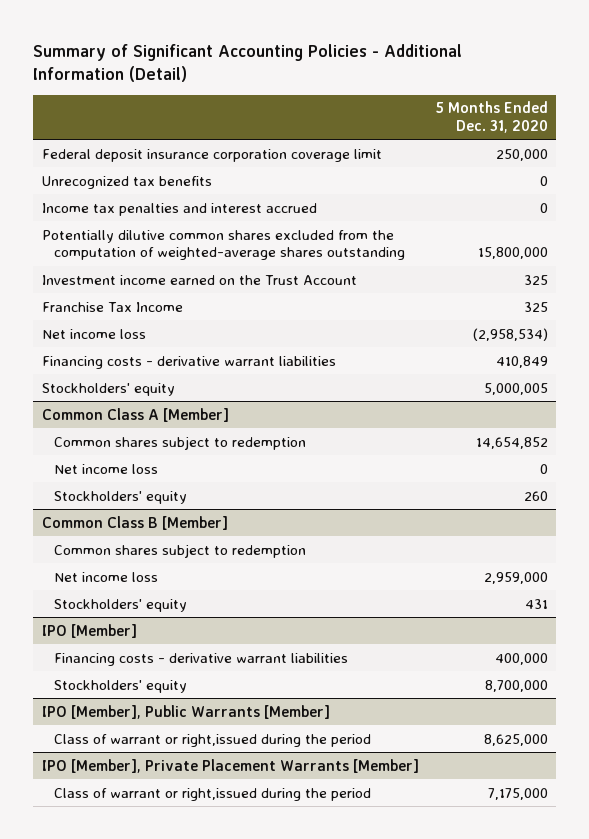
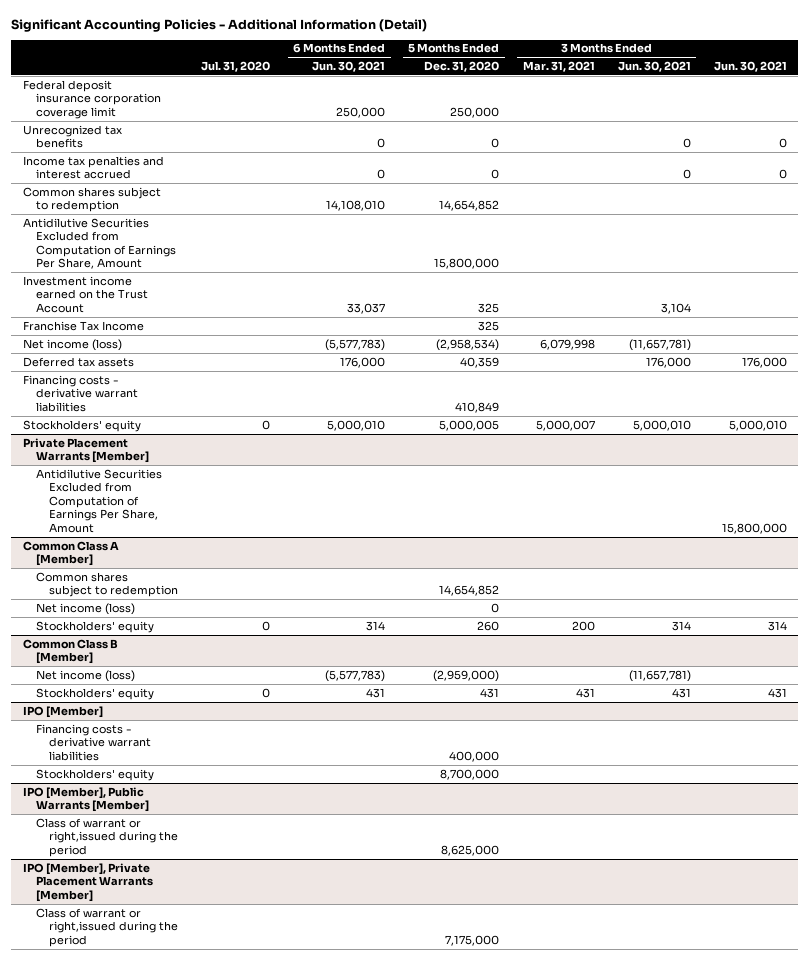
- Summary of Significant Accounting Policies - Additional Information (Detail)
+ Significant Accounting Policies - Additional Information (Detail)
- | 5 Months Ended Dec. 31, 2020
+ | Jul. 31, 2020 | 6 Months Ended Jun. 30, 2021 | 5 Months Ended Dec. 31, 2020 | 3 Months Ended Mar. 31, 2021 | 3 Months Ended Jun. 30, 2021 | Jun. 30, 2021
- Potentially dilutive common shares excluded from the computation of weighted-average shares outstanding | 15,800,000
+ Common shares subject to redemption | | 14,108,010 | 14,654,852 | | |
+ Antidilutive Securities Excluded from Computation of Earnings Per Share, Amount | | | 15,800,000 | | |
- Net income loss | (2,958,534)
+ Net income (loss) | | (5,577,783) | (2,958,534) | 6,079,998 | (11,657,781) |
+ Deferred tax assets | | 176,000 | 40,359 | | 176,000 | 176,000
+ Private Placement Warrants [Member]
+ Antidilutive Securities Excluded from Computation of Earnings Per Share, Amount | | | | | | 15,800,000
@ Common Class A [Member]
- Net income loss | 0
+ Net income (loss) | | | 0 | | |
@ Common Class B [Member]
- Common shares subject to redemption
- Net income loss | 2,959,000
+ Net income (loss) | | (5,577,783) | (2,959,000) | | (11,657,781) |

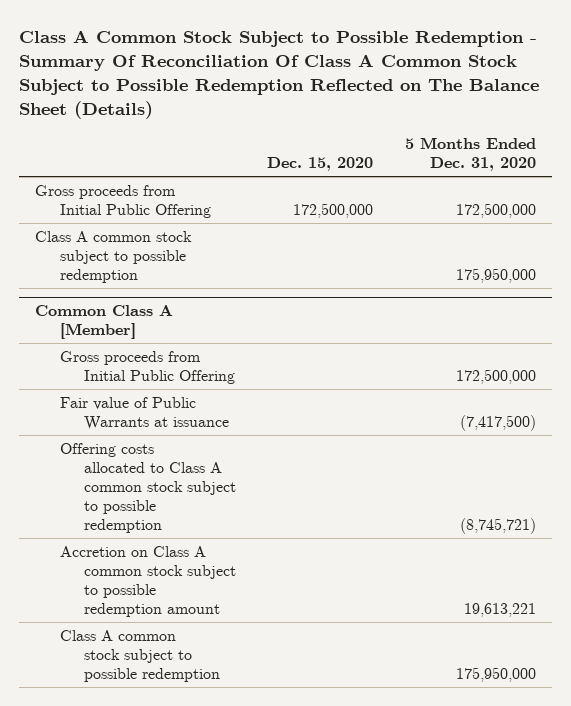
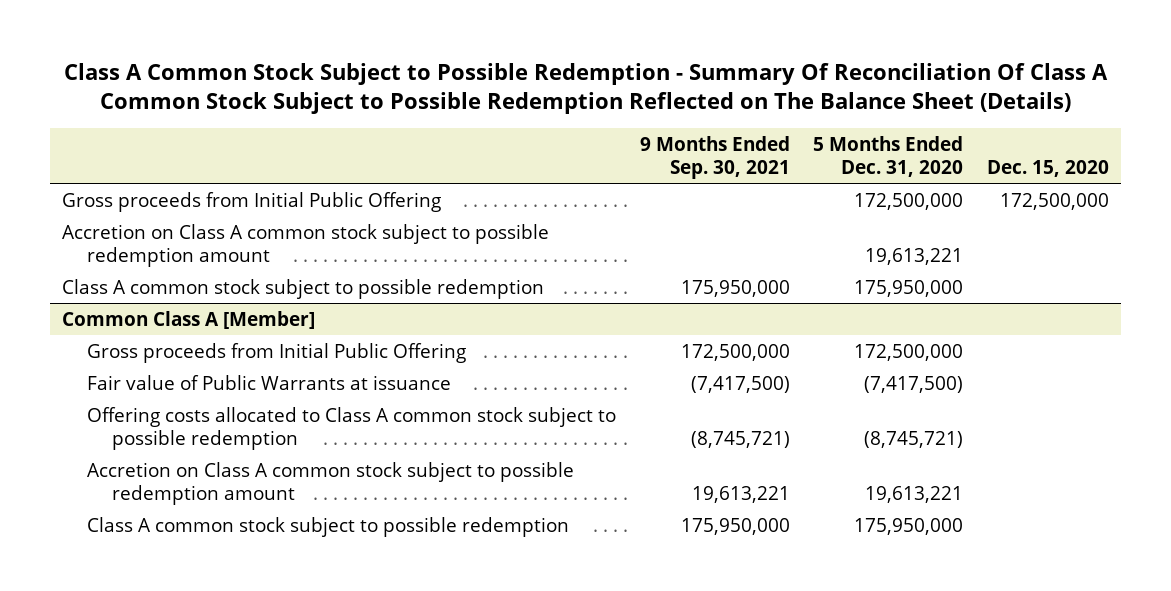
- | Dec. 15, 2020 | 5 Months Ended Dec. 31, 2020
+ | 9 Months Ended Sep. 30, 2021 | 5 Months Ended Dec. 31, 2020 | Dec. 15, 2020
+ Accretion on Class A common stock subject to possible redemption amount | | 19,613,221 |

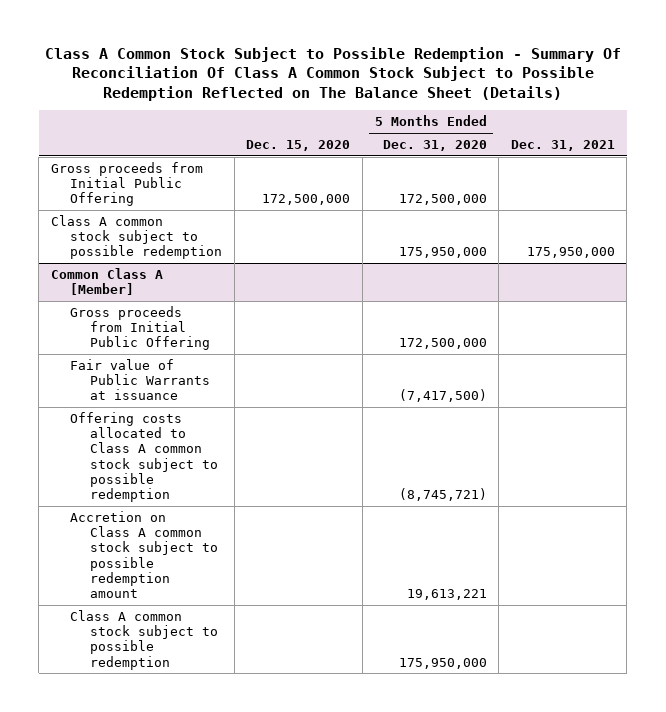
- | 9 Months Ended Sep. 30, 2021 | 5 Months Ended Dec. 31, 2020 | Dec. 15, 2020
+ | Dec. 15, 2020 | 5 Months Ended Dec. 31, 2020 | Dec. 31, 2021
- Accretion on Class A common stock subject to possible redemption amount | | 19,613,221 |

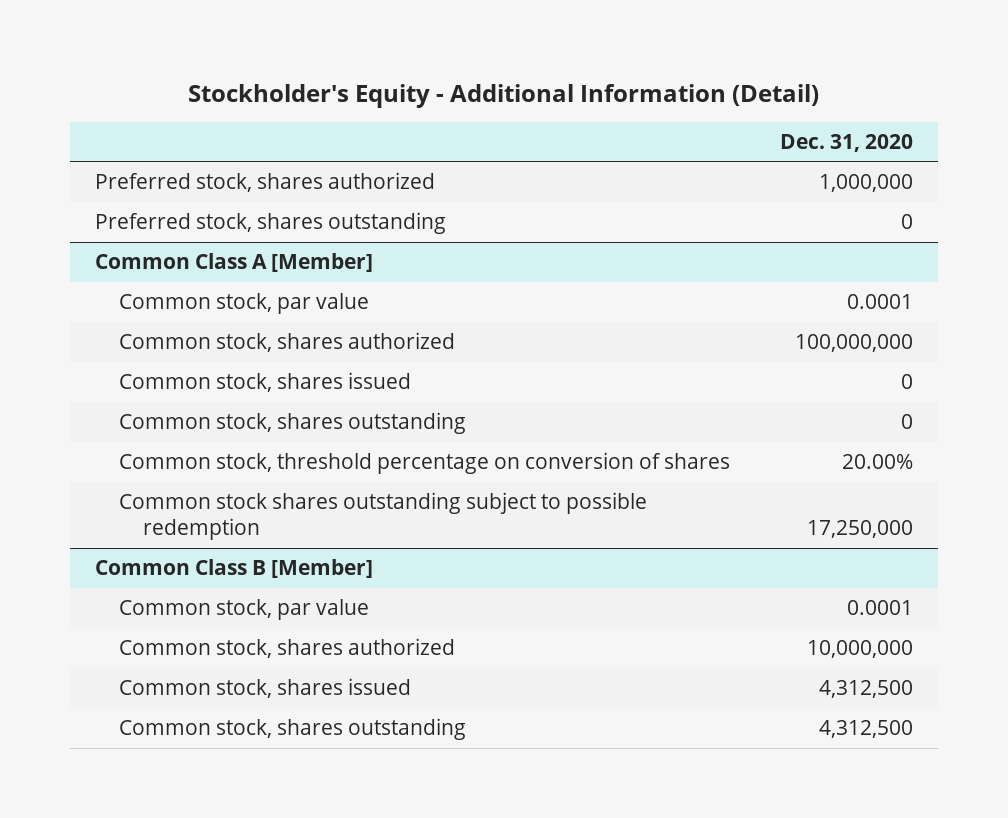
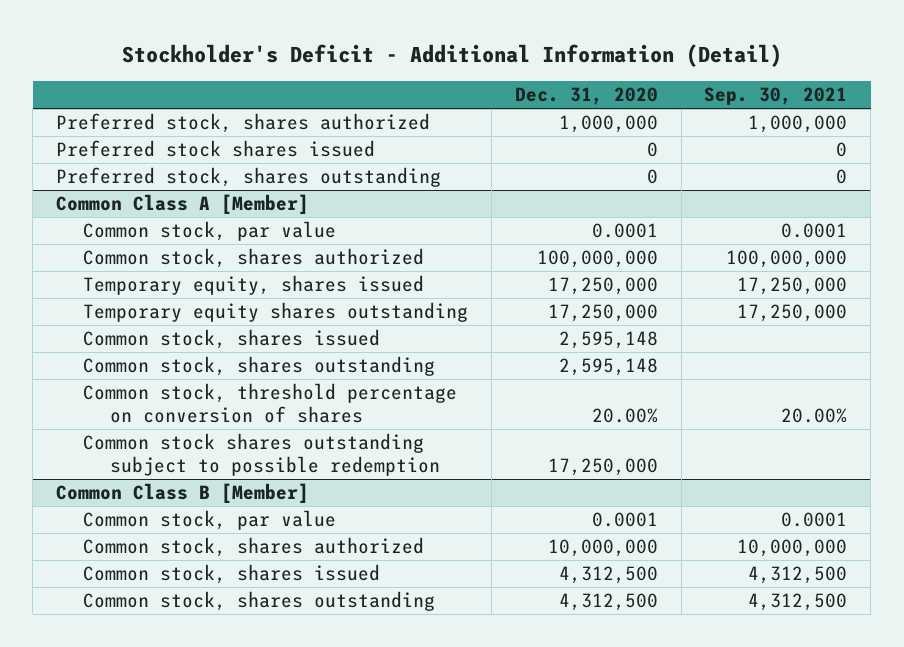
- Stockholder's Equity - Additional Information (Detail)
+ Stockholder's Deficit - Additional Information (Detail)
- | Dec. 31, 2020
+ | Dec. 31, 2020 | Sep. 30, 2021
+ Preferred stock shares issued | 0 | 0
@ Common Class A [Member]
- Common stock, shares issued | 0
- Common stock, shares outstanding | 0
+ Temporary equity, shares issued | 17,250,000 | 17,250,000
+ Temporary equity shares outstanding | 17,250,000 | 17,250,000
+ Common stock, shares issued | 2,595,148 |
+ Common stock, shares outstanding | 2,595,148 |

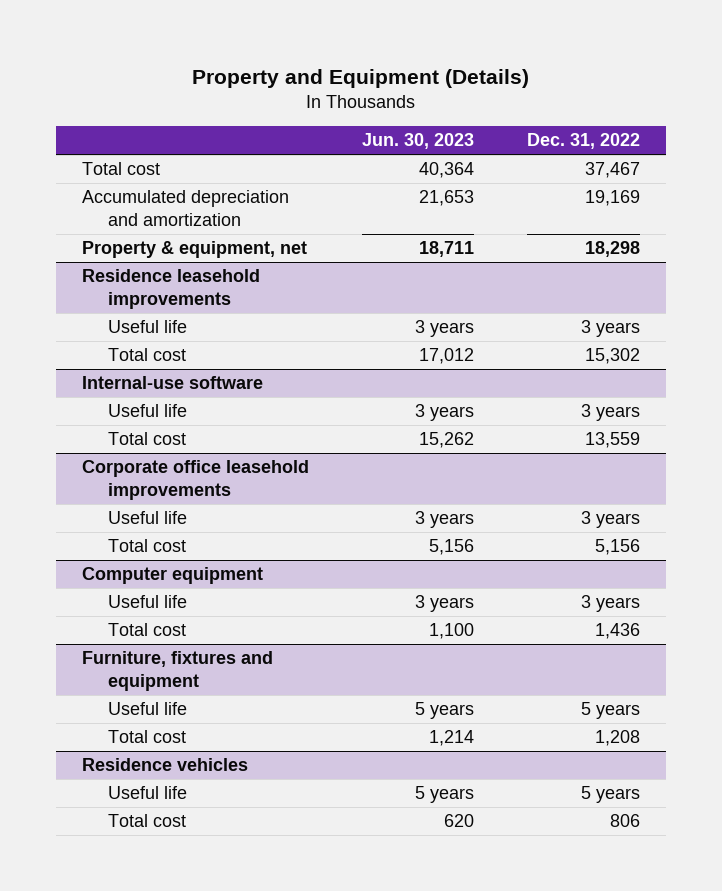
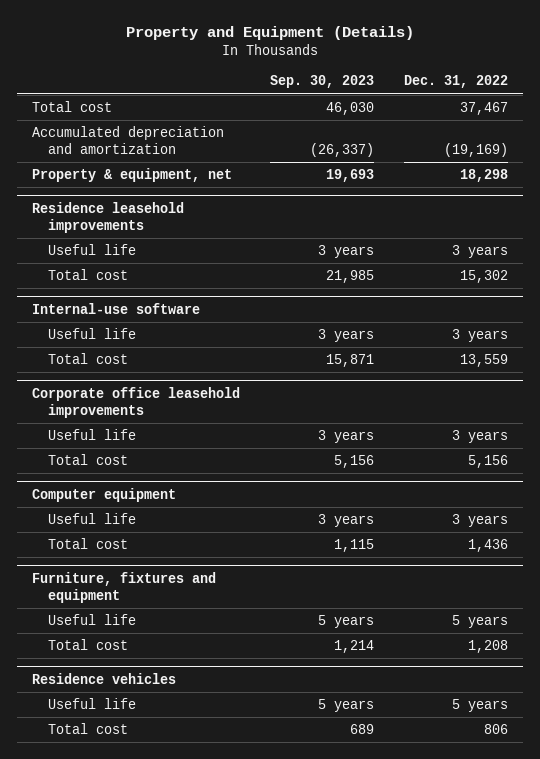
- | Jun. 30, 2023 | Dec. 31, 2022
+ | Sep. 30, 2023 | Dec. 31, 2022
- Accumulated depreciation and amortization | 21,653 | 19,169
+ Accumulated depreciation and amortization | (26,337) | (19,169)

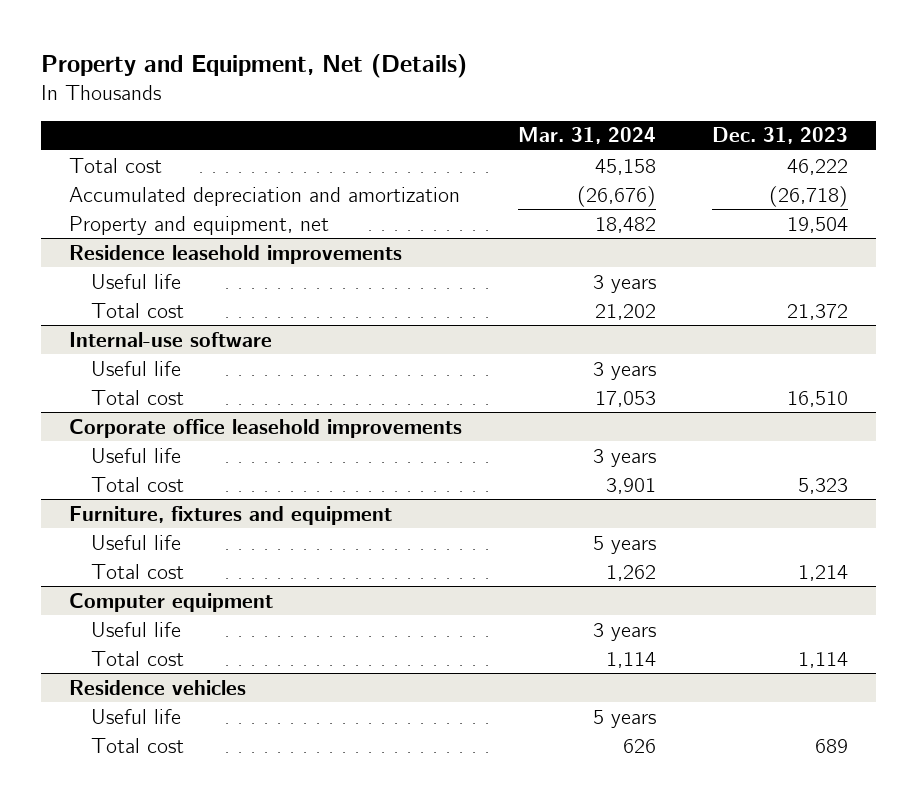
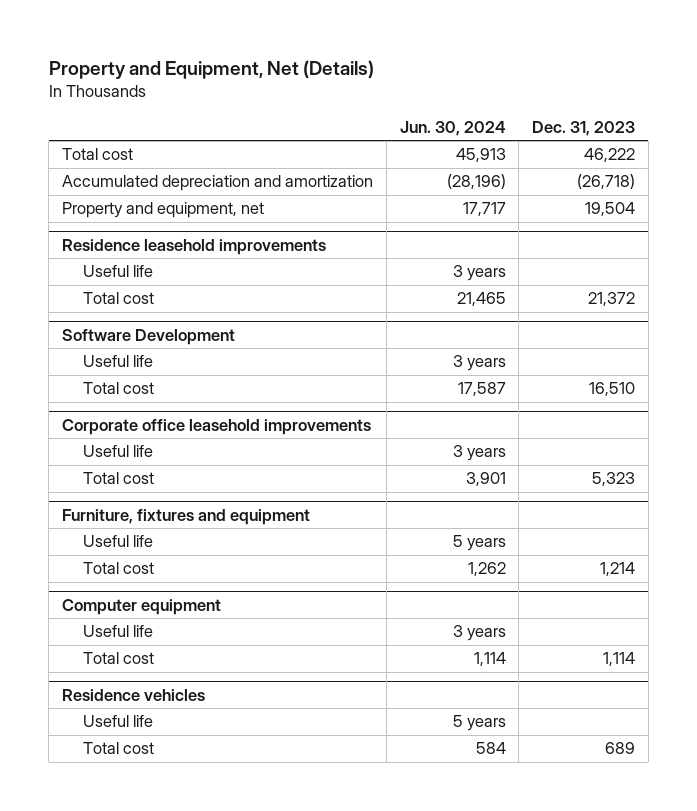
- | Mar. 31, 2024 | Dec. 31, 2023
+ | Jun. 30, 2024 | Dec. 31, 2023
- Internal-use software
+ Software Development

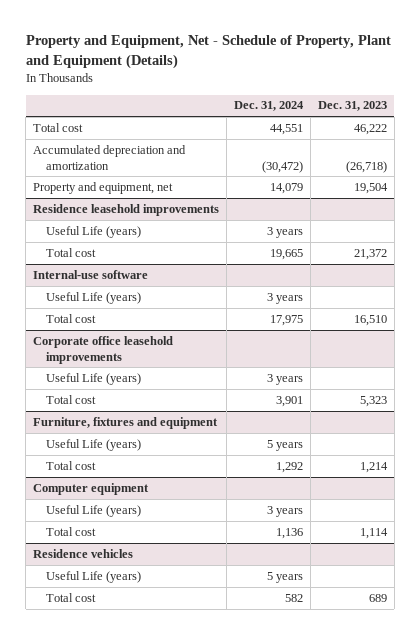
- Property and Equipment, Net (Details)
+ Property and Equipment, Net - Schedule of Property, Plant and Equipment (Details)
- | Jun. 30, 2024 | Dec. 31, 2023
+ | Dec. 31, 2024 | Dec. 31, 2023
@ Residence leasehold improvements
- Useful life | 3 years |
+ Useful Life (years) | 3 years |
- Software Development
- Useful life | 3 years |
+ Internal-use software
+ Useful Life (years) | 3 years |
@ Corporate office leasehold improvements
- Useful life | 3 years |
+ Useful Life (years) | 3 years |
@ Furniture, fixtures and equipment
- Useful life | 5 years |
+ Useful Life (years) | 5 years |
@ Computer equipment
- Useful life | 3 years |
+ Useful Life (years) | 3 years |
@ Residence vehicles
- Useful life | 5 years |
+ Useful Life (years) | 5 years |

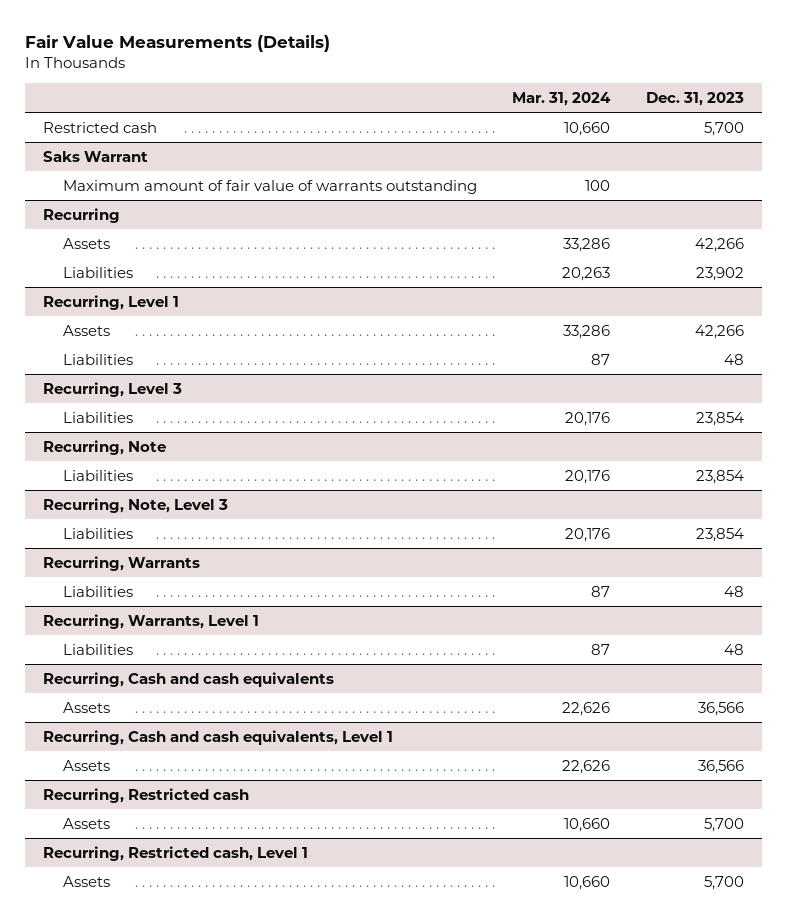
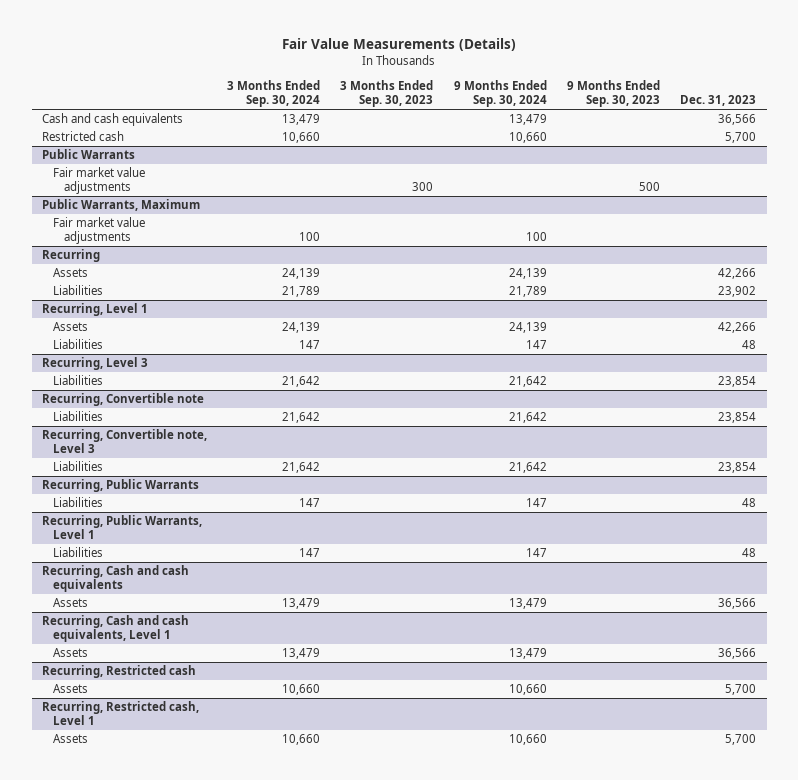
- | Mar. 31, 2024 | Dec. 31, 2023
+ | 3 Months Ended Sep. 30, 2024 | 3 Months Ended Sep. 30, 2023 | 9 Months Ended Sep. 30, 2024 | 9 Months Ended Sep. 30, 2023 | Dec. 31, 2023
+ Cash and cash equivalents | 13,479 | | 13,479 | | 36,566
- Saks Warrant
- Maximum amount of fair value of warrants outstanding | 100 |
+ Public Warrants
+ Fair market value adjustments | | 300 | | 500 |
+ Public Warrants, Maximum
+ Fair market value adjustments | 100 | | 100 | |
- Recurring, Note
+ Recurring, Convertible note
- Recurring, Note, Level 3
+ Recurring, Convertible note, Level 3
- Recurring, Warrants
+ Recurring, Public Warrants
- Recurring, Warrants, Level 1
+ Recurring, Public Warrants, Level 1

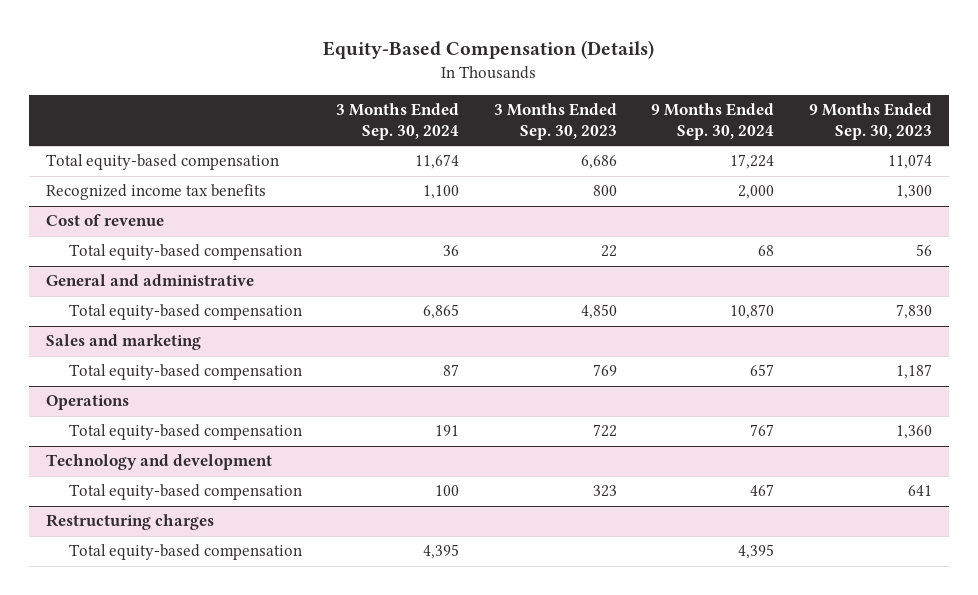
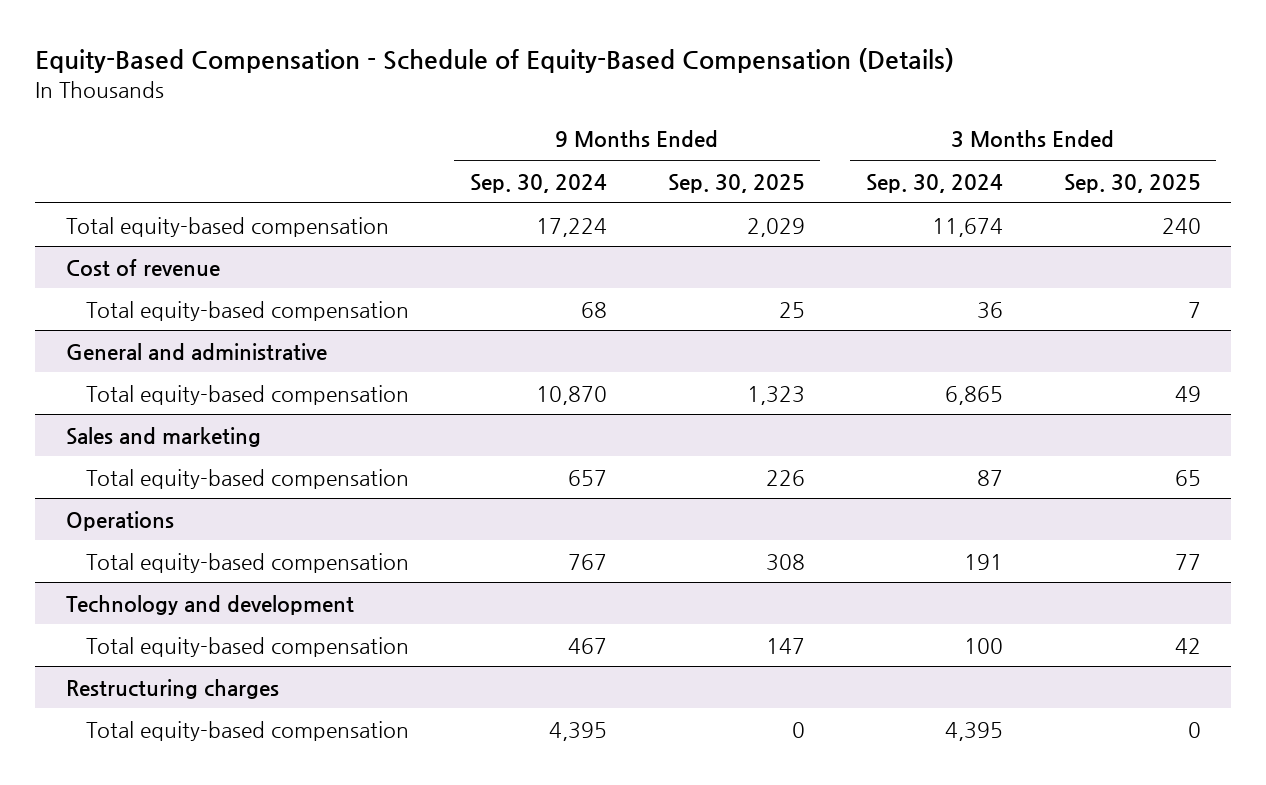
- Equity-Based Compensation (Details)
+ Equity-Based Compensation - Schedule of Equity-Based Compensation (Details)
- | 3 Months Ended Sep. 30, 2024 | 3 Months Ended Sep. 30, 2023 | 9 Months Ended Sep. 30, 2024 | 9 Months Ended Sep. 30, 2023
+ | 9 Months Ended Sep. 30, 2024 | 9 Months Ended Sep. 30, 2025 | 3 Months Ended Sep. 30, 2024 | 3 Months Ended Sep. 30, 2025
- Recognized income tax benefits | 1,100 | 800 | 2,000 | 1,300

